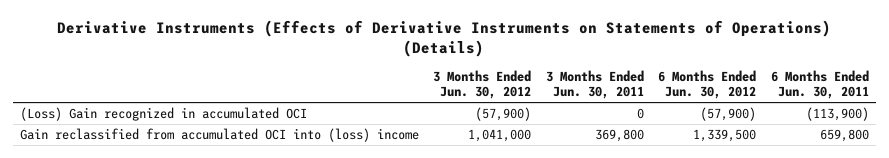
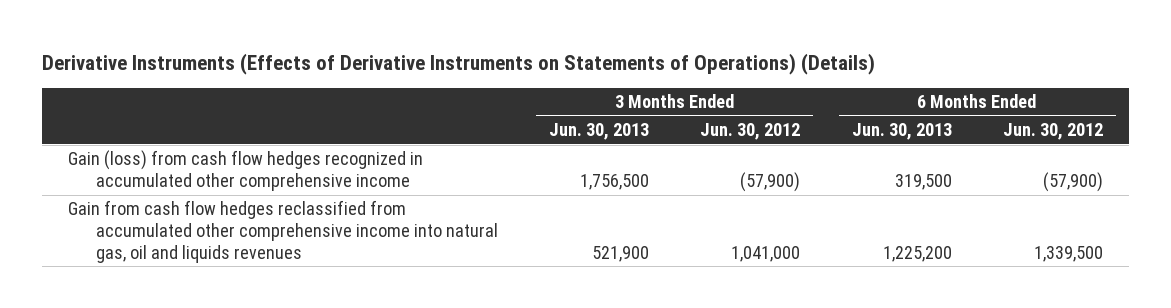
- | 3 Months Ended Jun. 30, 2012 | 3 Months Ended Jun. 30, 2011 | 6 Months Ended Jun. 30, 2012 | 6 Months Ended Jun. 30, 2011
+ | 3 Months Ended Jun. 30, 2013 | 3 Months Ended Jun. 30, 2012 | 6 Months Ended Jun. 30, 2013 | 6 Months Ended Jun. 30, 2012
- (Loss) Gain recognized in accumulated OCI | (57,900) | 0 | (57,900) | (113,900)
- Gain reclassified from accumulated OCI into (loss) income | 1,041,000 | 369,800 | 1,339,500 | 659,800
+ Gain (loss) from cash flow hedges recognized in accumulated other comprehensive income | 1,756,500 | (57,900) | 319,500 | (57,900)
+ Gain from cash flow hedges reclassified from accumulated other comprehensive income into natural gas, oil and liquids revenues | 521,900 | 1,041,000 | 1,225,200 | 1,339,500

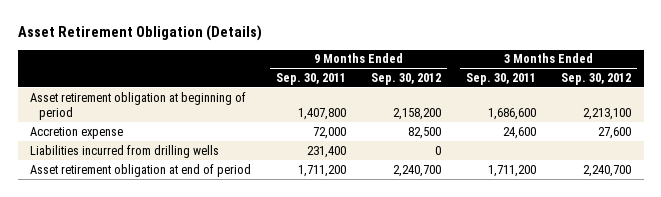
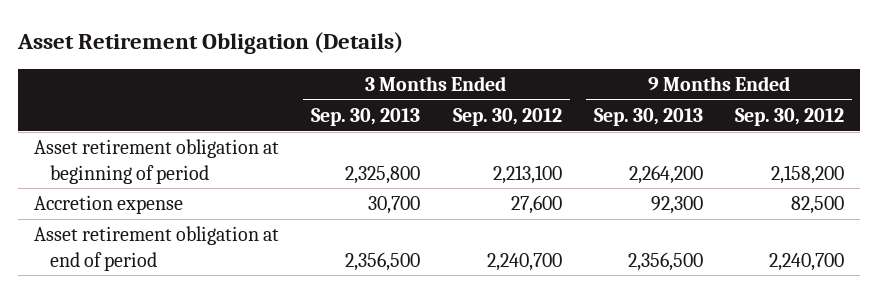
- | 9 Months Ended Sep. 30, 2011 | 9 Months Ended Sep. 30, 2012 | 3 Months Ended Sep. 30, 2011 | 3 Months Ended Sep. 30, 2012
+ | 3 Months Ended Sep. 30, 2013 | 3 Months Ended Sep. 30, 2012 | 9 Months Ended Sep. 30, 2013 | 9 Months Ended Sep. 30, 2012
- Liabilities incurred from drilling wells | 231,400 | 0 | |

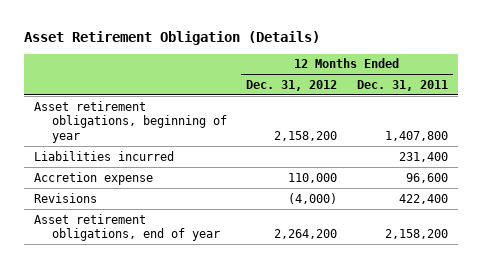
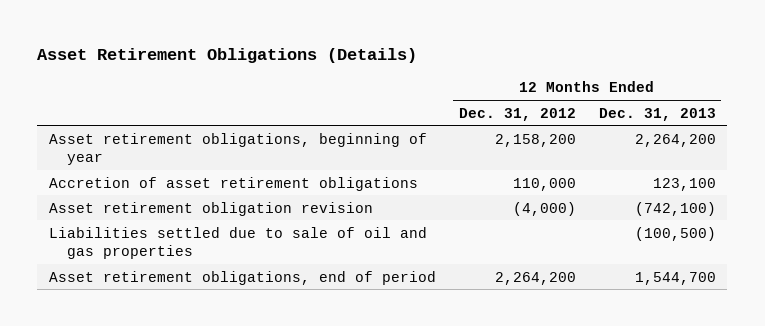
- Asset Retirement Obligation (Details)
+ Asset Retirement Obligations (Details)
- | 12 Months Ended Dec. 31, 2012 | 12 Months Ended Dec. 31, 2011
+ | 12 Months Ended Dec. 31, 2012 | 12 Months Ended Dec. 31, 2013
- Liabilities incurred | | 231,400
- Accretion expense | 110,000 | 96,600
- Revisions | (4,000) | 422,400
- Asset retirement obligations, end of year | 2,264,200 | 2,158,200
+ Accretion of asset retirement obligations | 110,000 | 123,100
+ Asset retirement obligation revision | (4,000) | (742,100)
+ Liabilities settled due to sale of oil and gas properties | | (100,500)
+ Asset retirement obligations, end of period | 2,264,200 | 1,544,700

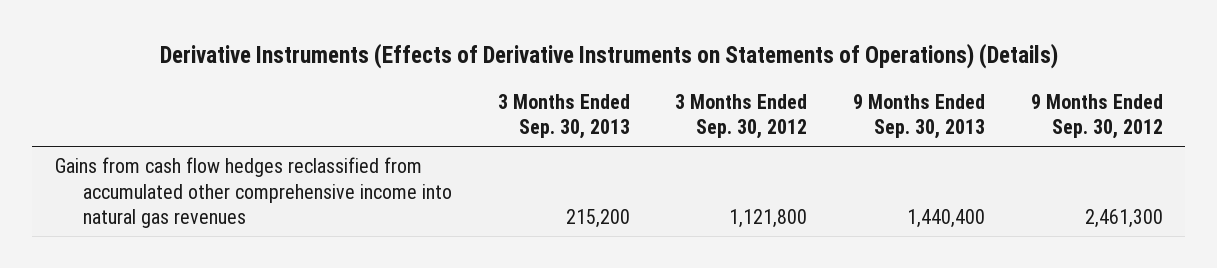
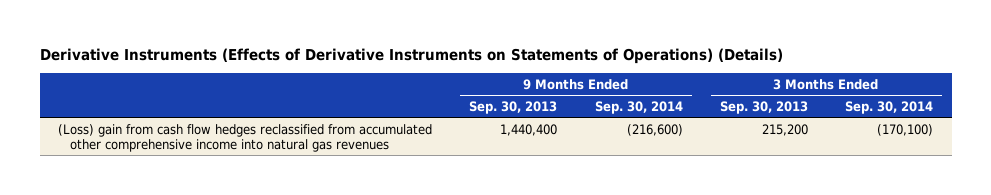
- | 3 Months Ended Sep. 30, 2013 | 3 Months Ended Sep. 30, 2012 | 9 Months Ended Sep. 30, 2013 | 9 Months Ended Sep. 30, 2012
+ | 9 Months Ended Sep. 30, 2013 | 9 Months Ended Sep. 30, 2014 | 3 Months Ended Sep. 30, 2013 | 3 Months Ended Sep. 30, 2014
- Gains from cash flow hedges reclassified from accumulated other comprehensive income into natural gas revenues | 215,200 | 1,121,800 | 1,440,400 | 2,461,300
+ (Loss) gain from cash flow hedges reclassified from accumulated other comprehensive income into natural gas revenues | 1,440,400 | (216,600) | 215,200 | (170,100)

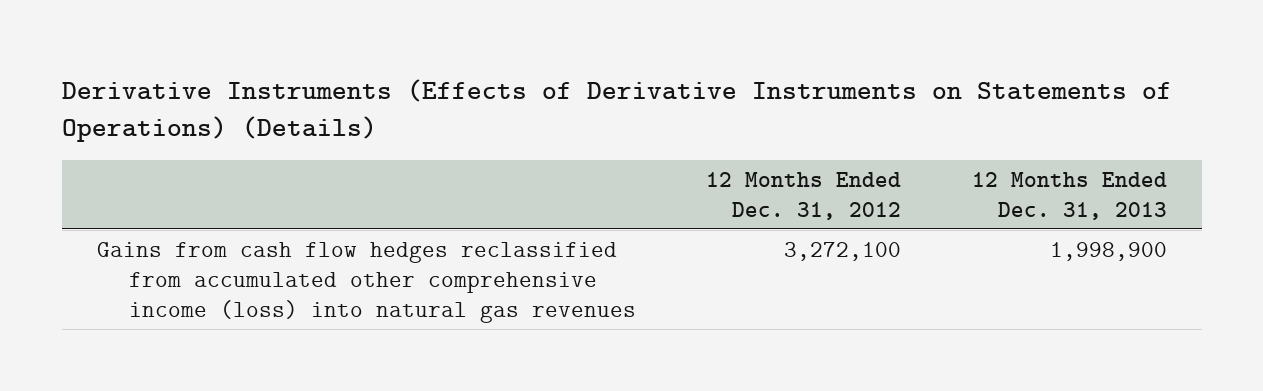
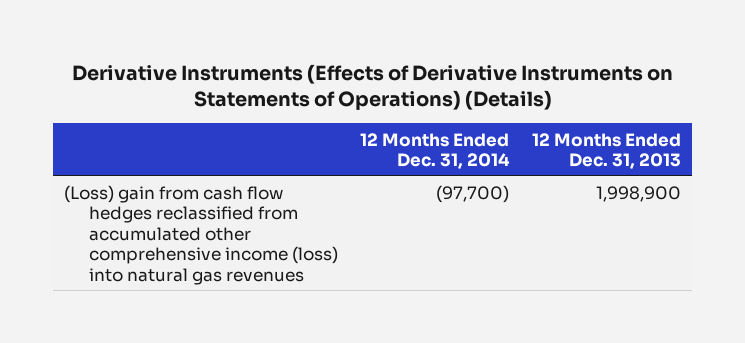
- | 12 Months Ended Dec. 31, 2012 | 12 Months Ended Dec. 31, 2013
+ | 12 Months Ended Dec. 31, 2014 | 12 Months Ended Dec. 31, 2013
- Gains from cash flow hedges reclassified from accumulated other comprehensive income (loss) into natural gas revenues | 3,272,100 | 1,998,900
+ (Loss) gain from cash flow hedges reclassified from accumulated other comprehensive income (loss) into natural gas revenues | (97,700) | 1,998,900

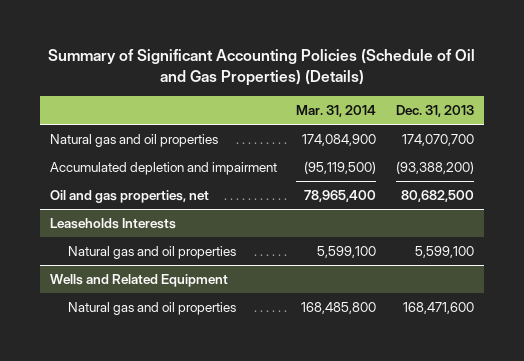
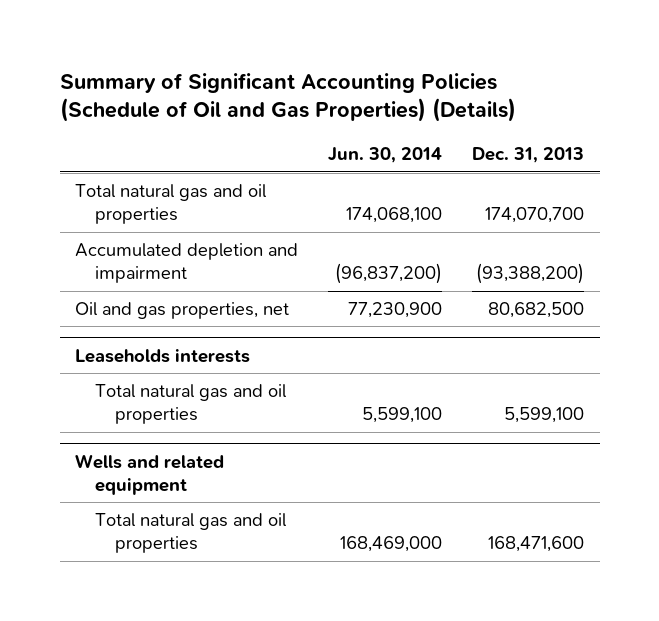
- | Mar. 31, 2014 | Dec. 31, 2013
+ | Jun. 30, 2014 | Dec. 31, 2013
- Natural gas and oil properties | 174,084,900 | 174,070,700
+ Total natural gas and oil properties | 174,068,100 | 174,070,700
- Leaseholds Interests
- Natural gas and oil properties | 5,599,100 | 5,599,100
- Wells and Related Equipment
- Natural gas and oil properties | 168,485,800 | 168,471,600
+ Leaseholds interests
+ Total natural gas and oil properties | 5,599,100 | 5,599,100
+ Wells and related equipment
+ Total natural gas and oil properties | 168,469,000 | 168,471,600

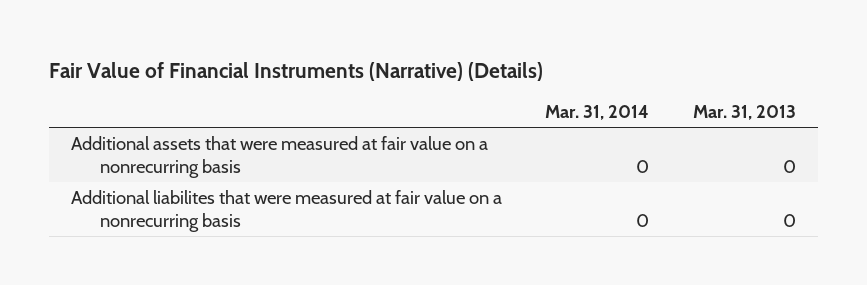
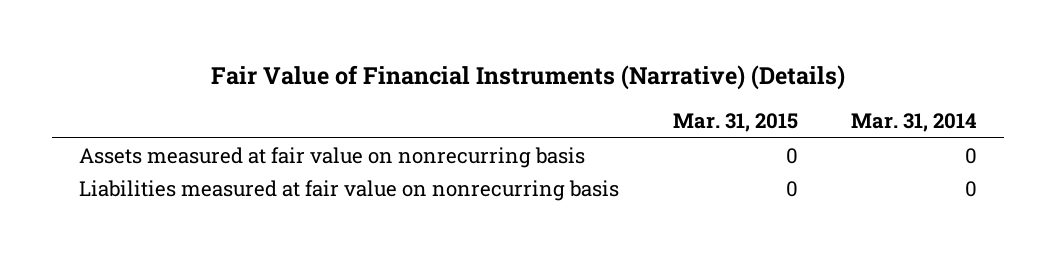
- | Mar. 31, 2014 | Mar. 31, 2013
+ | Mar. 31, 2015 | Mar. 31, 2014
- Additional assets that were measured at fair value on a nonrecurring basis | 0 | 0
- Additional liabilites that were measured at fair value on a nonrecurring basis | 0 | 0
+ Assets measured at fair value on nonrecurring basis | 0 | 0
+ Liabilities measured at fair value on nonrecurring basis | 0 | 0

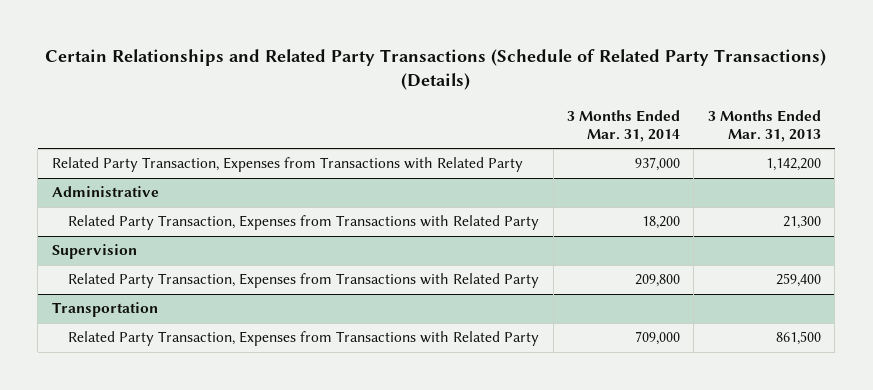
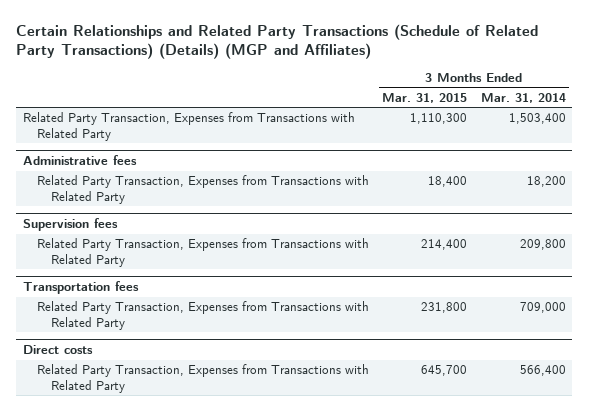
- Certain Relationships and Related Party Transactions (Schedule of Related Party Transactions) (Details)
+ Certain Relationships and Related Party Transactions (Schedule of Related Party Transactions) (Details) (MGP and Affiliates)
- | 3 Months Ended Mar. 31, 2014 | 3 Months Ended Mar. 31, 2013
+ | 3 Months Ended Mar. 31, 2015 | 3 Months Ended Mar. 31, 2014
- Related Party Transaction, Expenses from Transactions with Related Party | 937,000 | 1,142,200
- Administrative
+ Related Party Transaction, Expenses from Transactions with Related Party | 1,110,300 | 1,503,400
+ Administrative fees
- Supervision
+ Supervision fees
- Transportation
+ Transportation fees
+ Direct costs
+ Related Party Transaction, Expenses from Transactions with Related Party | 645,700 | 566,400

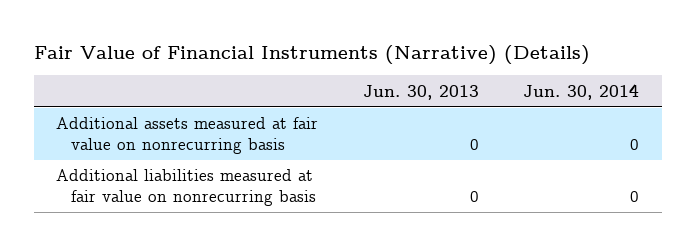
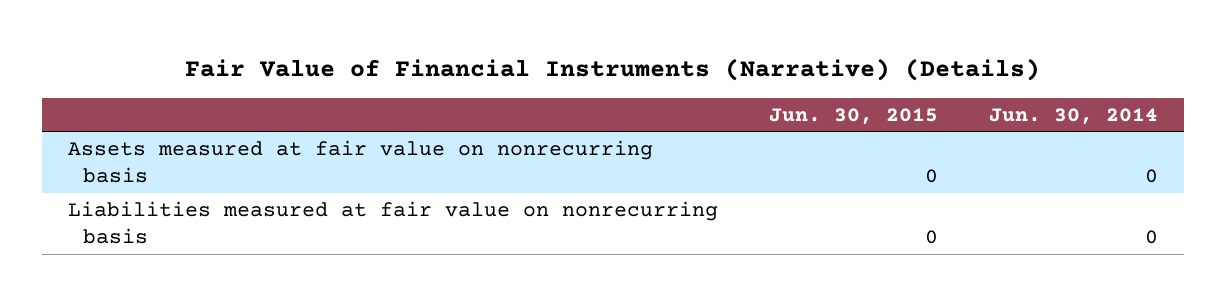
- | Jun. 30, 2013 | Jun. 30, 2014
+ | Jun. 30, 2015 | Jun. 30, 2014
- Additional assets measured at fair value on nonrecurring basis | 0 | 0
- Additional liabilities measured at fair value on nonrecurring basis | 0 | 0
+ Assets measured at fair value on nonrecurring basis | 0 | 0
+ Liabilities measured at fair value on nonrecurring basis | 0 | 0

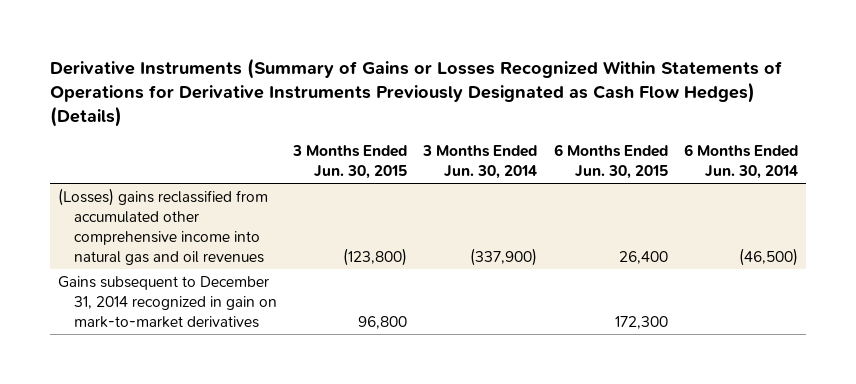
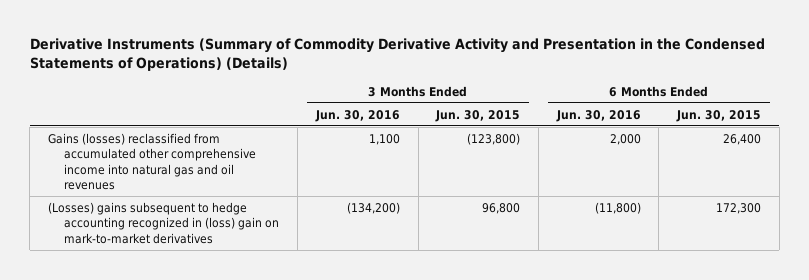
- Derivative Instruments (Summary of Gains or Losses Recognized Within Statements of Operations for Derivative Instruments Previously Designated as Cash Flow Hedges) (Details)
+ Derivative Instruments (Summary of Commodity Derivative Activity and Presentation in the Condensed Statements of Operations) (Details)
- | 3 Months Ended Jun. 30, 2015 | 3 Months Ended Jun. 30, 2014 | 6 Months Ended Jun. 30, 2015 | 6 Months Ended Jun. 30, 2014
+ | 3 Months Ended Jun. 30, 2016 | 3 Months Ended Jun. 30, 2015 | 6 Months Ended Jun. 30, 2016 | 6 Months Ended Jun. 30, 2015
- (Losses) gains reclassified from accumulated other comprehensive income into natural gas and oil revenues | (123,800) | (337,900) | 26,400 | (46,500)
- Gains subsequent to December 31, 2014 recognized in gain on mark-to-market derivatives | 96,800 | | 172,300 |
+ Gains (losses) reclassified from accumulated other comprehensive income into natural gas and oil revenues | 1,100 | (123,800) | 2,000 | 26,400
+ (Losses) gains subsequent to hedge accounting recognized in (loss) gain on mark-to-market derivatives | (134,200) | 96,800 | (11,800) | 172,300

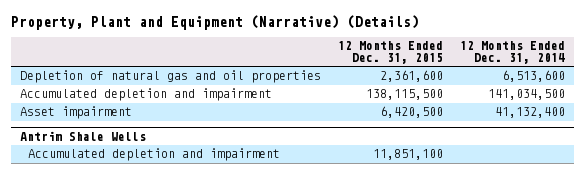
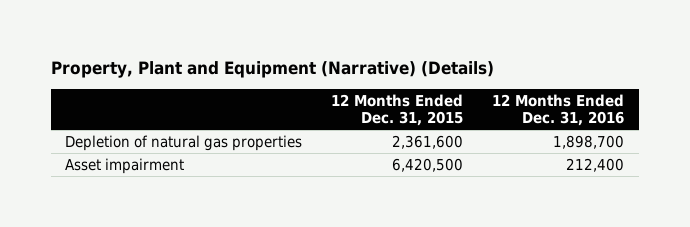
- | 12 Months Ended Dec. 31, 2015 | 12 Months Ended Dec. 31, 2014
+ | 12 Months Ended Dec. 31, 2015 | 12 Months Ended Dec. 31, 2016
- Depletion of natural gas and oil properties | 2,361,600 | 6,513,600
- Accumulated depletion and impairment | 138,115,500 | 141,034,500
+ Depletion of natural gas properties | 2,361,600 | 1,898,700
- Antrim Shale Wells
- Accumulated depletion and impairment | 11,851,100 |

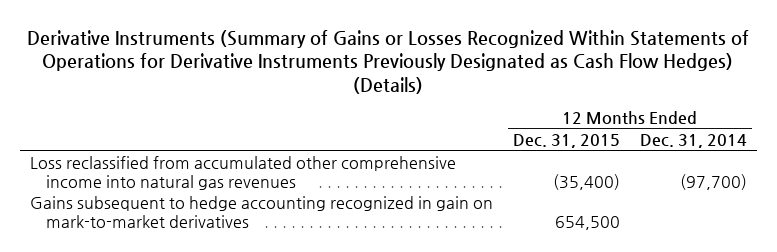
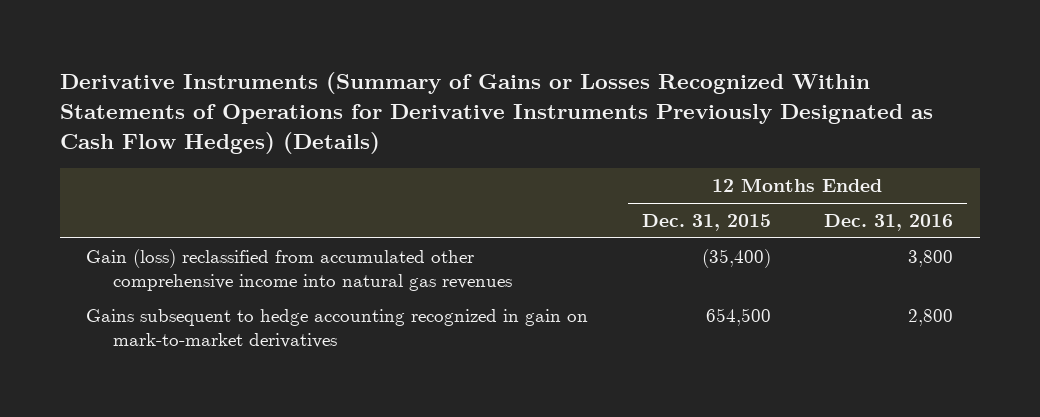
- | 12 Months Ended Dec. 31, 2015 | 12 Months Ended Dec. 31, 2014
+ | 12 Months Ended Dec. 31, 2015 | 12 Months Ended Dec. 31, 2016
- Loss reclassified from accumulated other comprehensive income into natural gas revenues | (35,400) | (97,700)
+ Gain (loss) reclassified from accumulated other comprehensive income into natural gas revenues | (35,400) | 3,800

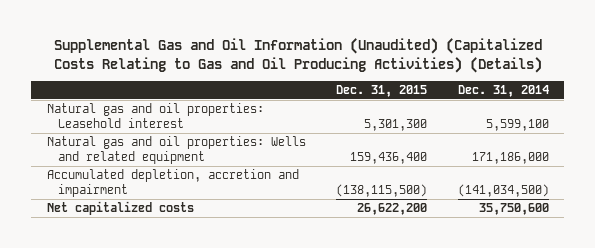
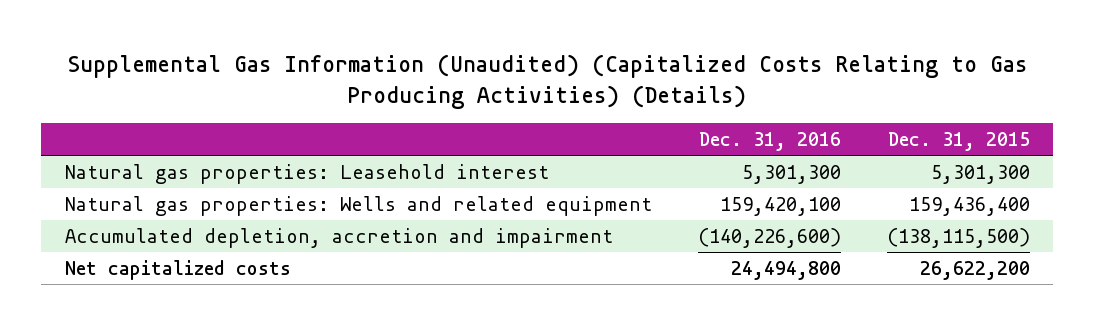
- Supplemental Gas and Oil Information (Unaudited) (Capitalized Costs Relating to Gas and Oil Producing Activities) (Details)
+ Supplemental Gas Information (Unaudited) (Capitalized Costs Relating to Gas Producing Activities) (Details)
- | Dec. 31, 2015 | Dec. 31, 2014
+ | Dec. 31, 2016 | Dec. 31, 2015
- Natural gas and oil properties: Leasehold interest | 5,301,300 | 5,599,100
- Natural gas and oil properties: Wells and related equipment | 159,436,400 | 171,186,000
+ Natural gas properties: Leasehold interest | 5,301,300 | 5,301,300
+ Natural gas properties: Wells and related equipment | 159,420,100 | 159,436,400

